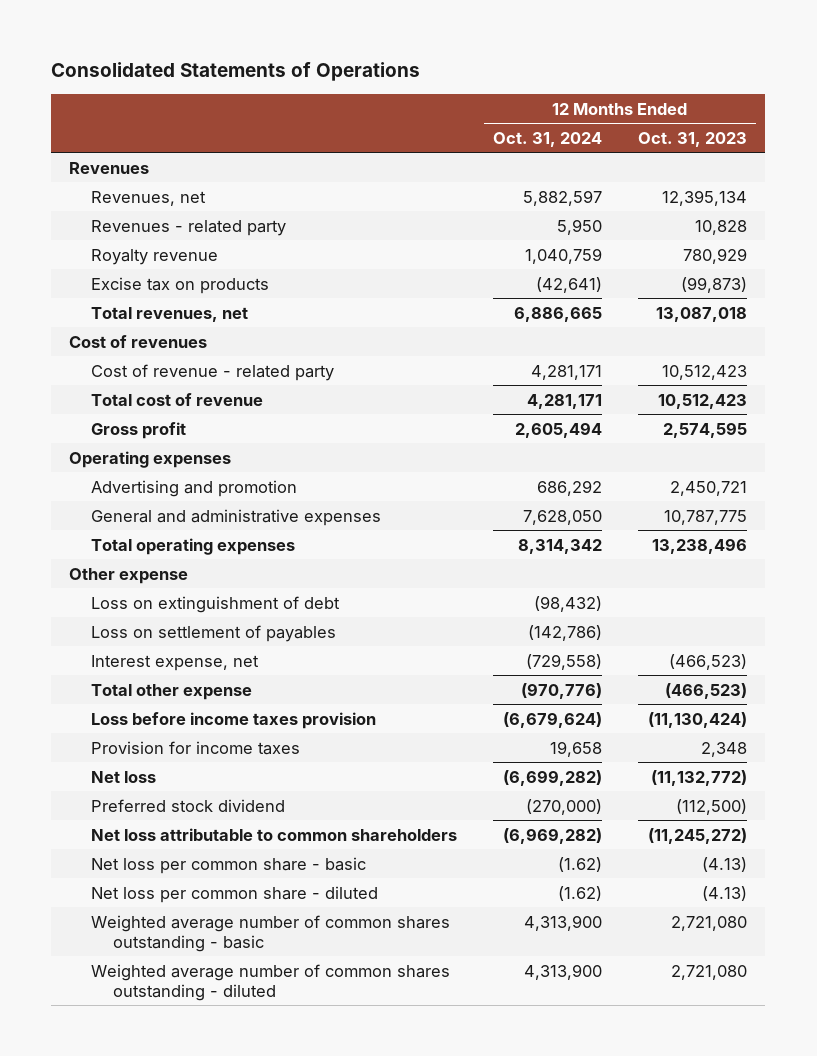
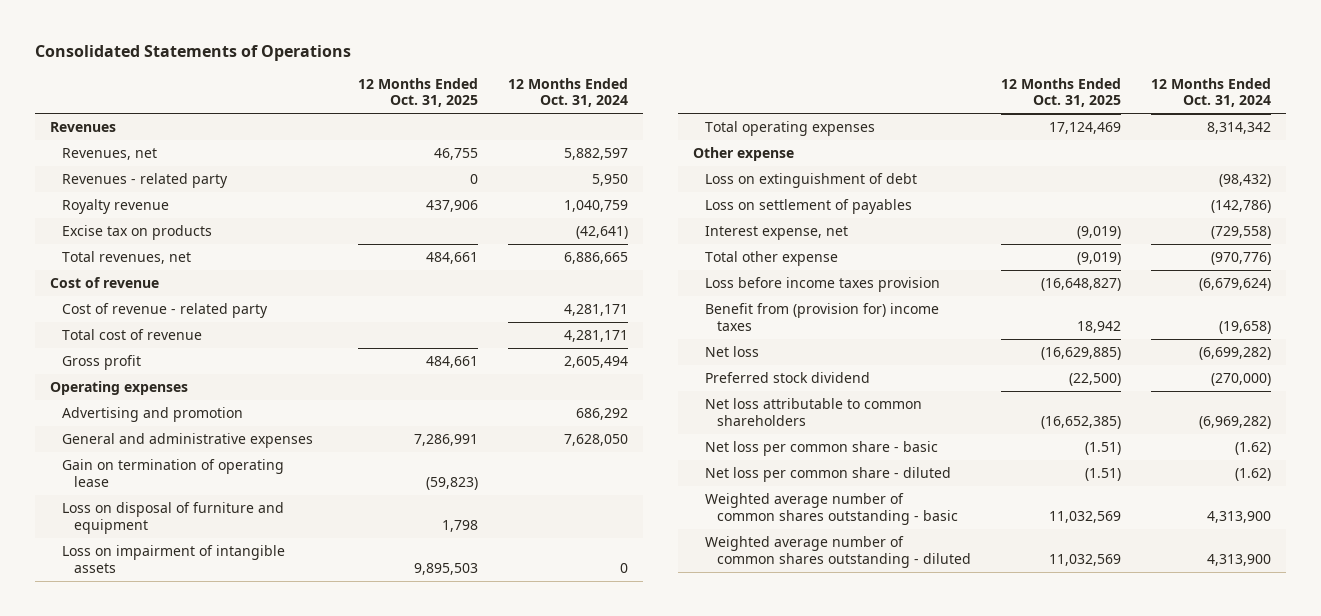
- | 12 Months Ended Oct. 31, 2024 | 12 Months Ended Oct. 31, 2023
+ | 12 Months Ended Oct. 31, 2025 | 12 Months Ended Oct. 31, 2024
- Cost of revenues
+ Cost of revenue
+ Gain on termination of operating lease | (59,823) |
+ Loss on disposal of furniture and equipment | 1,798 |
+ Loss on impairment of intangible assets | 9,895,503 | 0
- Provision for income taxes | 19,658 | 2,348
+ Benefit from (provision for) income taxes | 18,942 | (19,658)

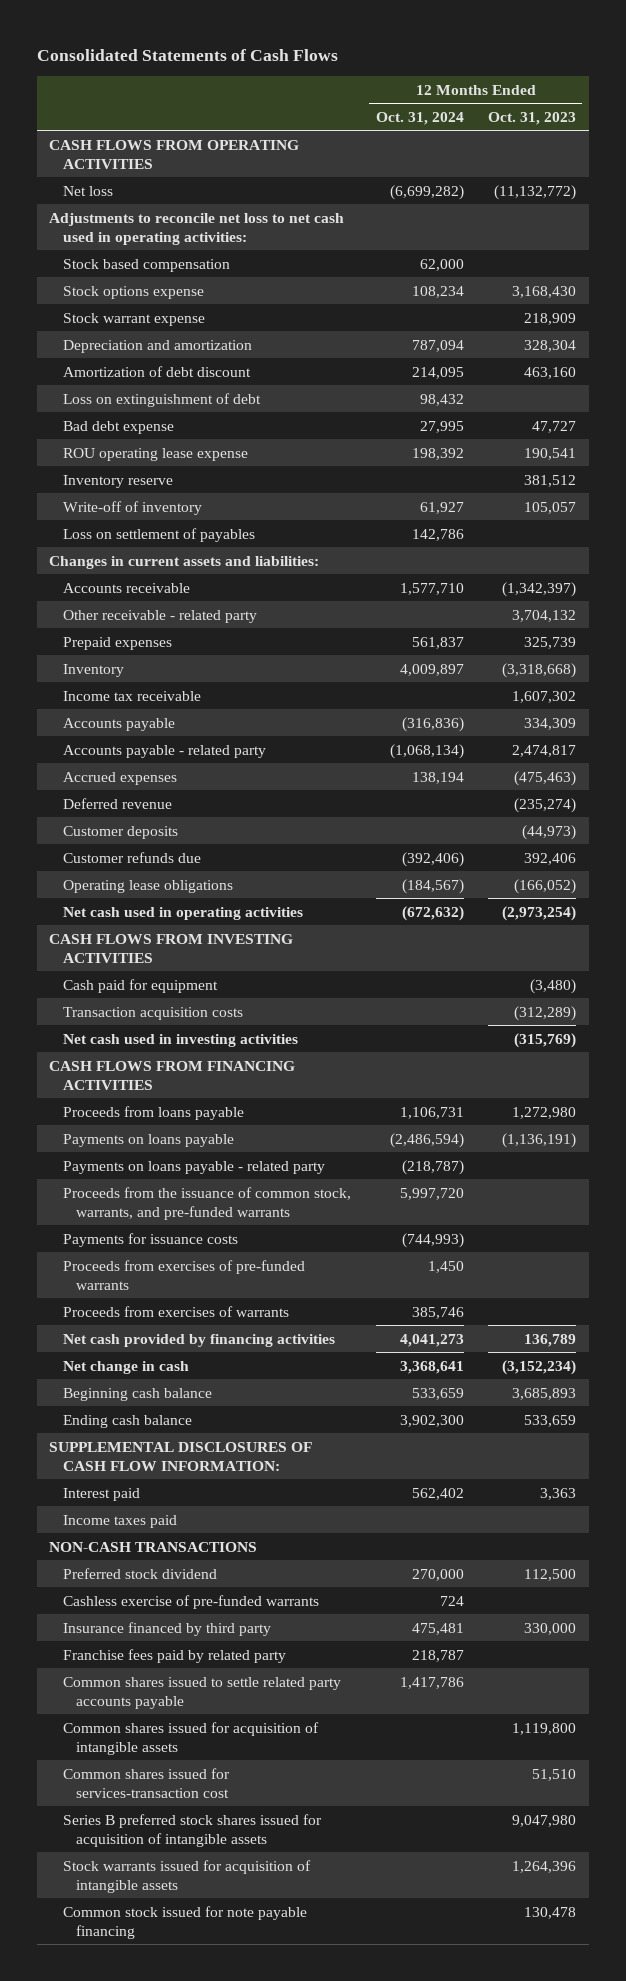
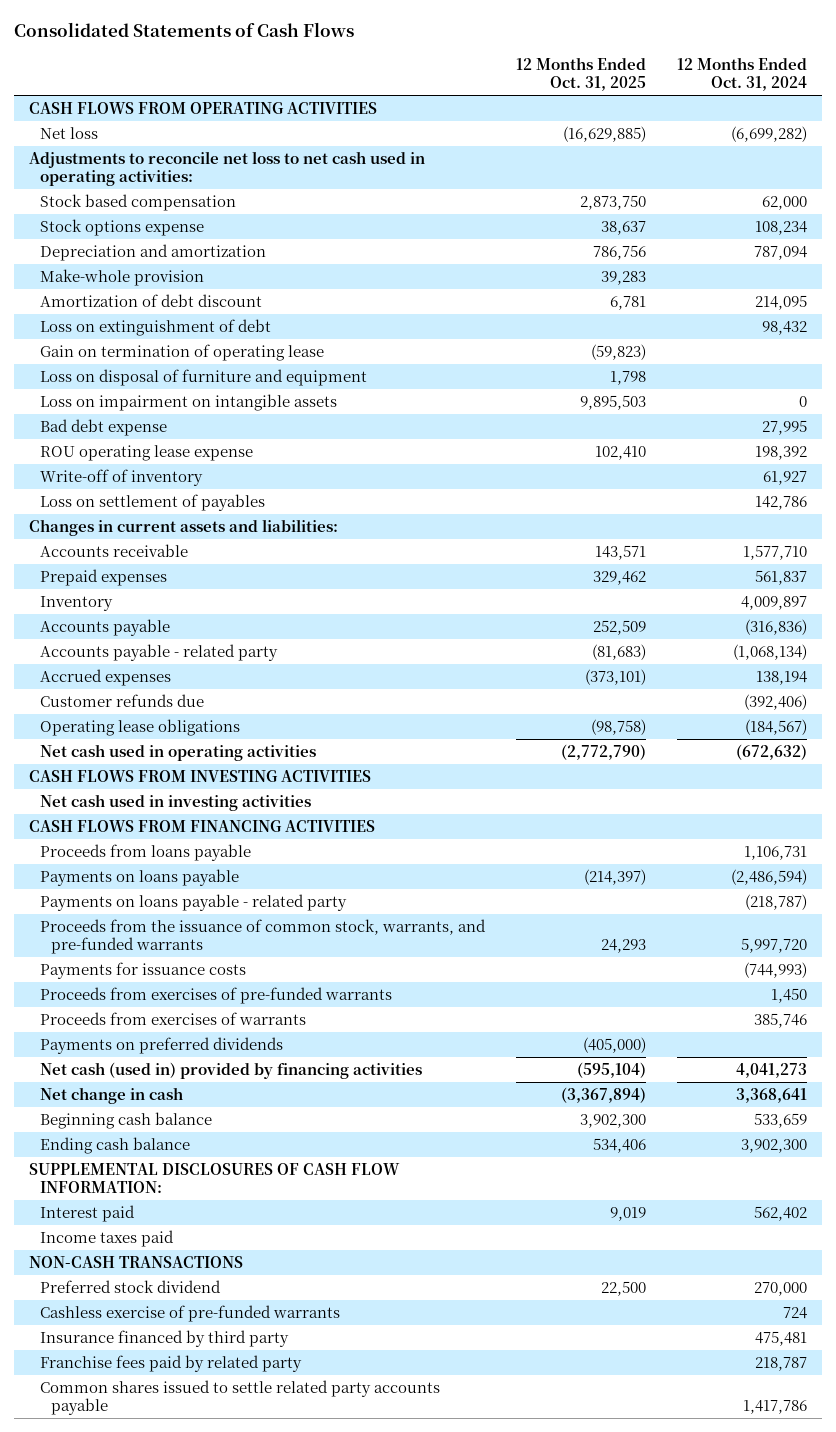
- | 12 Months Ended Oct. 31, 2024 | 12 Months Ended Oct. 31, 2023
+ | 12 Months Ended Oct. 31, 2025 | 12 Months Ended Oct. 31, 2024
- Stock warrant expense | | 218,909
+ Make-whole provision | 39,283 |
+ Gain on termination of operating lease | (59,823) |
+ Loss on disposal of furniture and equipment | 1,798 |
+ Loss on impairment on intangible assets | 9,895,503 | 0
- Inventory reserve | | 381,512
- Other receivable - related party | | 3,704,132
- Income tax receivable | | 1,607,302
- Deferred revenue | | (235,274)
- Customer deposits | | (44,973)
- Cash paid for equipment | | (3,480)
- Transaction acquisition costs | | (312,289)
- Net cash provided by financing activities | 4,041,273 | 136,789
+ Payments on preferred dividends | (405,000) |
+ Net cash (used in) provided by financing activities | (595,104) | 4,041,273
- Common shares issued for acquisition of intangible assets | | 1,119,800
- Common shares issued for services-transaction cost | | 51,510
- Series B preferred stock shares issued for acquisition of intangible assets | | 9,047,980
- Stock warrants issued for acquisition of intangible assets | | 1,264,396
- Common stock issued for note payable financing | | 130,478

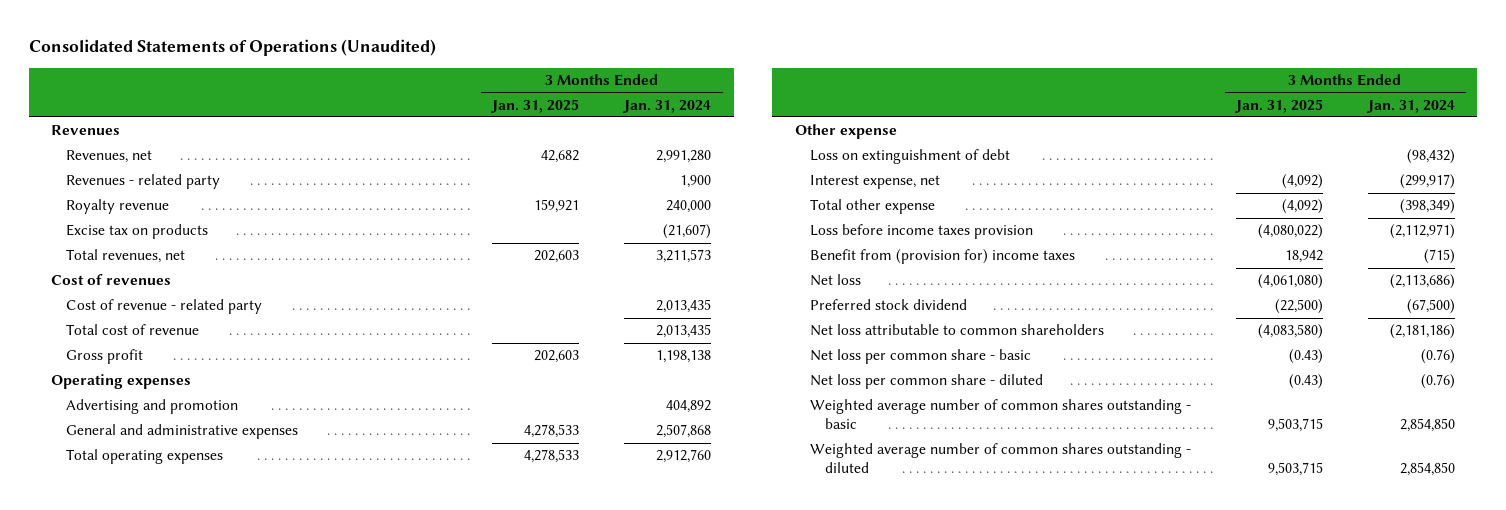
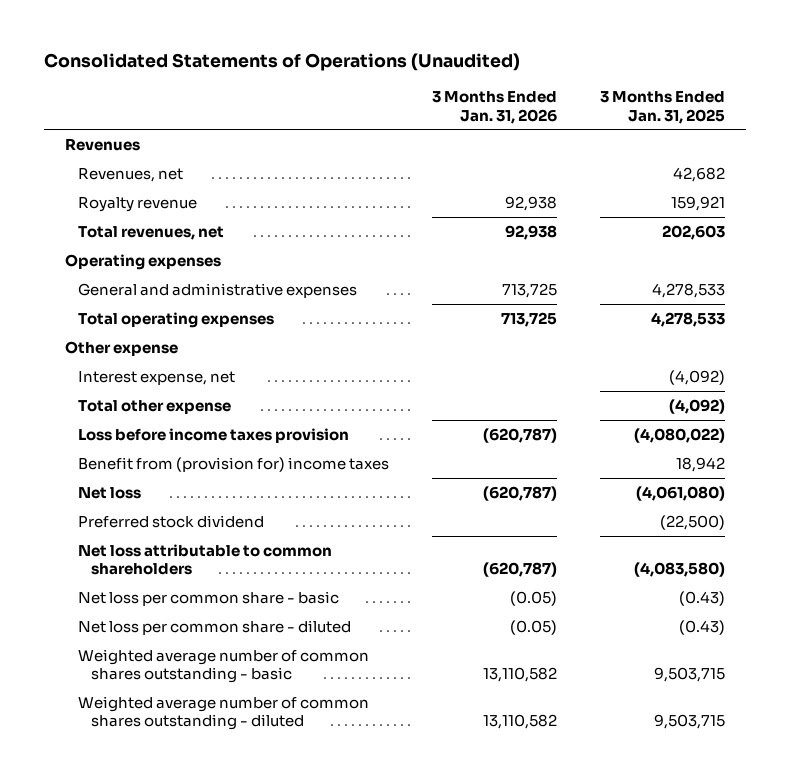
- | 3 Months Ended Jan. 31, 2025 | 3 Months Ended Jan. 31, 2024
+ | 3 Months Ended Jan. 31, 2026 | 3 Months Ended Jan. 31, 2025
- Revenues - related party | | 1,900
- Excise tax on products | | (21,607)
- Cost of revenues
- Cost of revenue - related party | | 2,013,435
- Total cost of revenue | | 2,013,435
- Gross profit | 202,603 | 1,198,138
- Advertising and promotion | | 404,892
- Loss on extinguishment of debt | | (98,432)

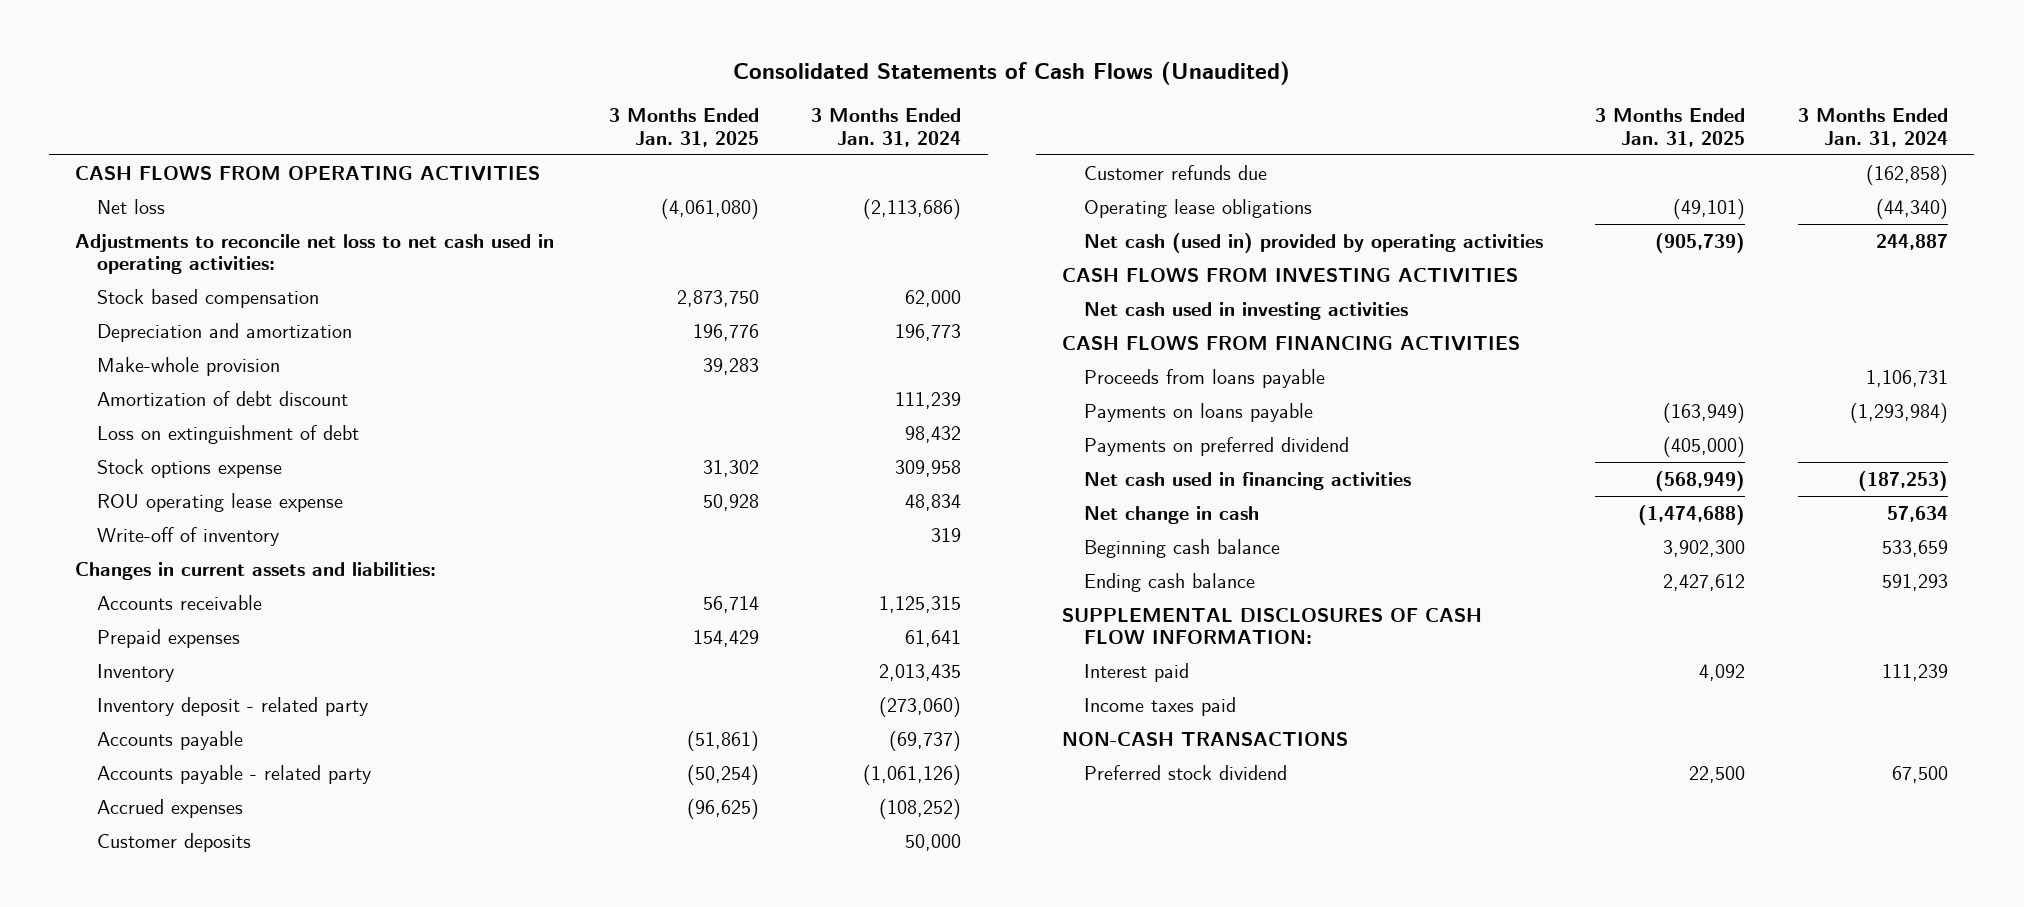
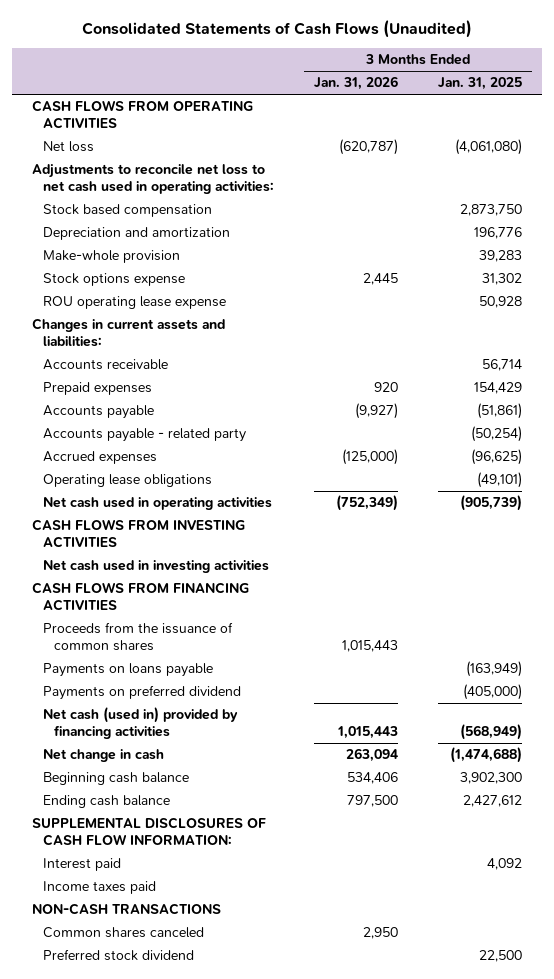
- | 3 Months Ended Jan. 31, 2025 | 3 Months Ended Jan. 31, 2024
+ | 3 Months Ended Jan. 31, 2026 | 3 Months Ended Jan. 31, 2025
- Amortization of debt discount | | 111,239
- Loss on extinguishment of debt | | 98,432
- Write-off of inventory | | 319
- Inventory | | 2,013,435
- Inventory deposit - related party | | (273,060)
- Customer deposits | | 50,000
- Customer refunds due | | (162,858)
- Net cash (used in) provided by operating activities | (905,739) | 244,887
+ Net cash used in operating activities | (752,349) | (905,739)
- Proceeds from loans payable | | 1,106,731
+ Proceeds from the issuance of common shares | 1,015,443 |
- Net cash used in financing activities | (568,949) | (187,253)
+ Net cash (used in) provided by financing activities | 1,015,443 | (568,949)
+ Common shares canceled | 2,950 |

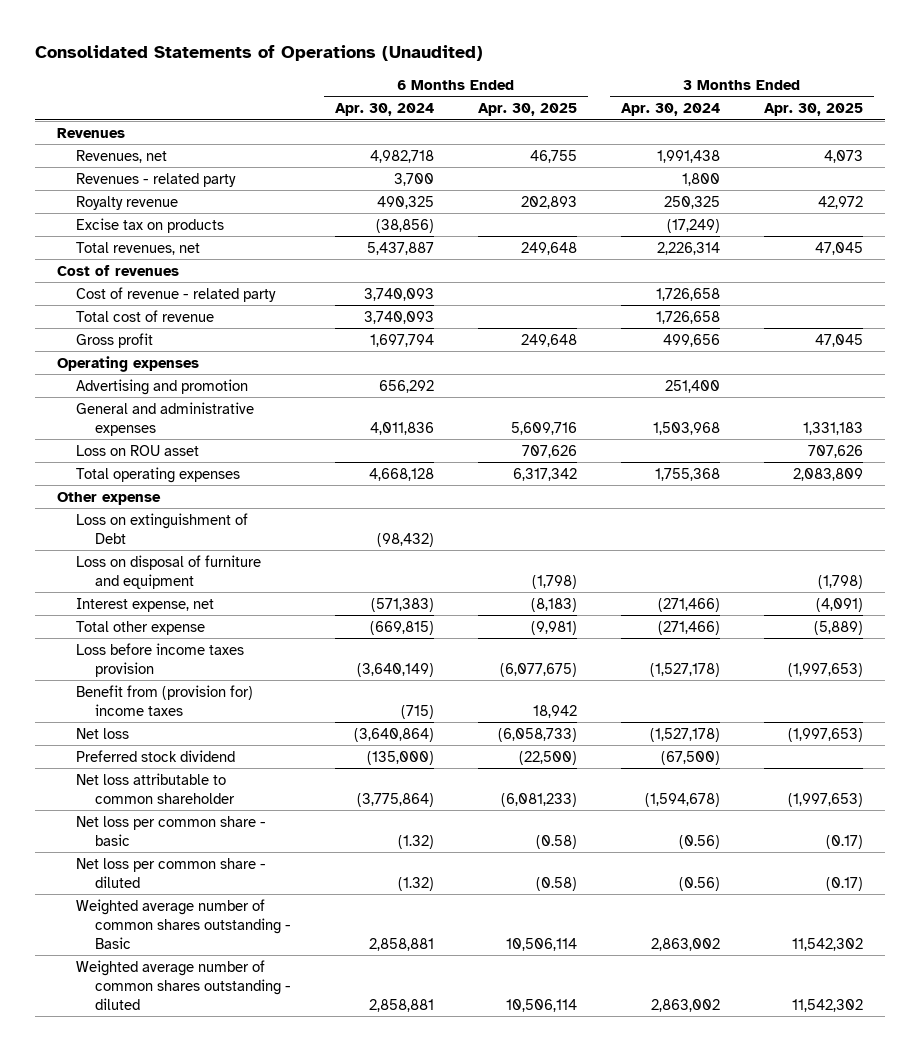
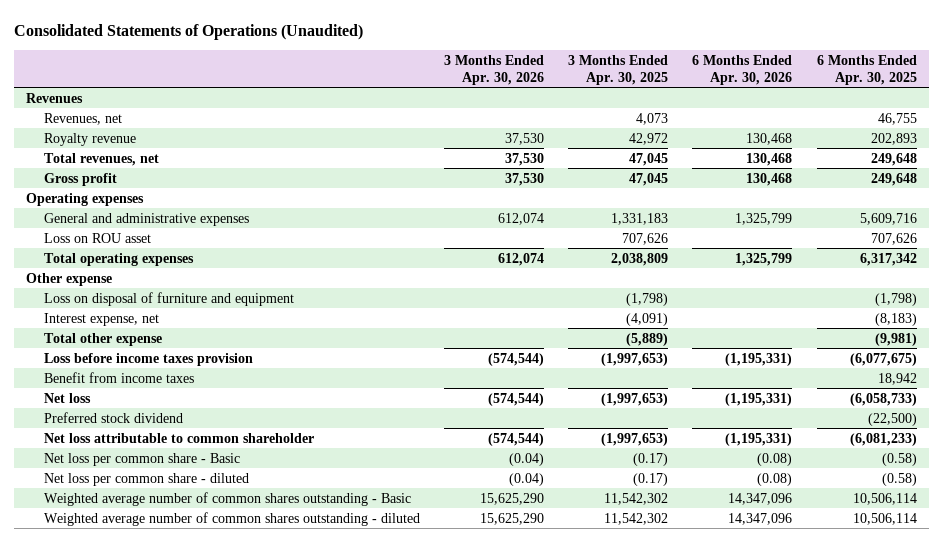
- | 6 Months Ended Apr. 30, 2024 | 6 Months Ended Apr. 30, 2025 | 3 Months Ended Apr. 30, 2024 | 3 Months Ended Apr. 30, 2025
+ | 3 Months Ended Apr. 30, 2026 | 3 Months Ended Apr. 30, 2025 | 6 Months Ended Apr. 30, 2026 | 6 Months Ended Apr. 30, 2025
- Revenues - related party | 3,700 | | 1,800 |
- Excise tax on products | (38,856) | | (17,249) |
- Cost of revenues
- Cost of revenue - related party | 3,740,093 | | 1,726,658 |
- Total cost of revenue | 3,740,093 | | 1,726,658 |
- Advertising and promotion | 656,292 | | 251,400 |
- Total operating expenses | 4,668,128 | 6,317,342 | 1,755,368 | 2,083,809
+ Total operating expenses | 612,074 | 2,038,809 | 1,325,799 | 6,317,342
- Loss on extinguishment of Debt | (98,432) | | |
- Benefit from (provision for) income taxes | (715) | 18,942 | |
+ Benefit from income taxes | | | | 18,942
- Net loss per common share - basic | (1.32) | (0.58) | (0.56) | (0.17)
+ Net loss per common share - Basic | (0.04) | (0.17) | (0.08) | (0.58)

